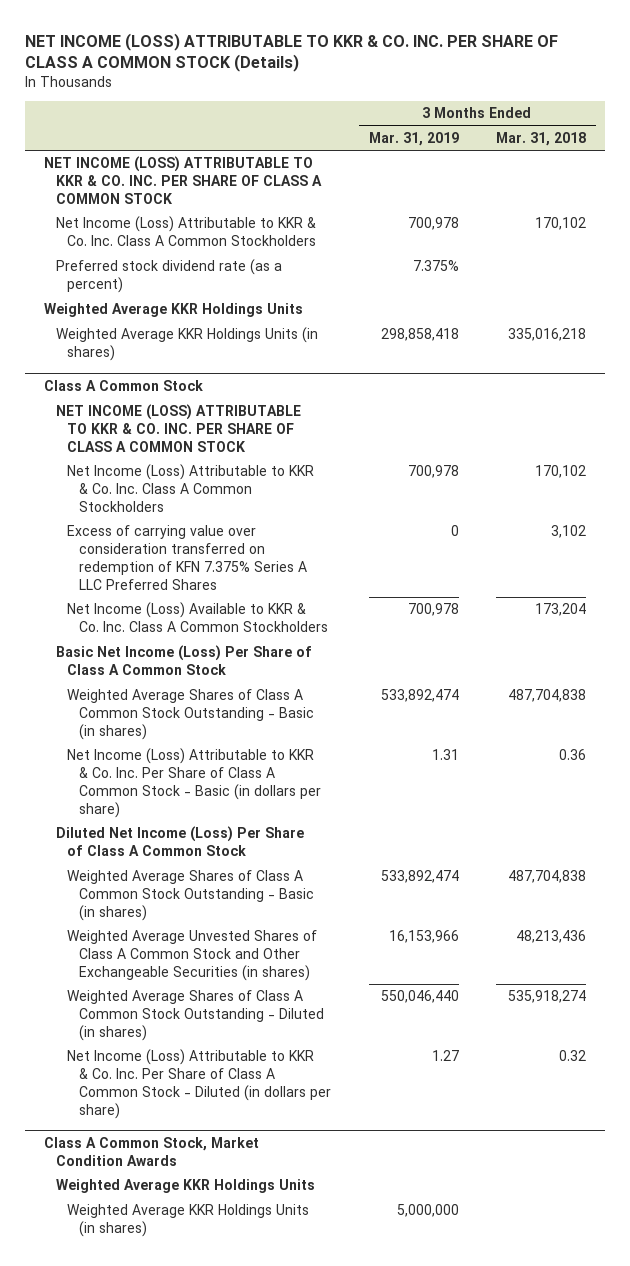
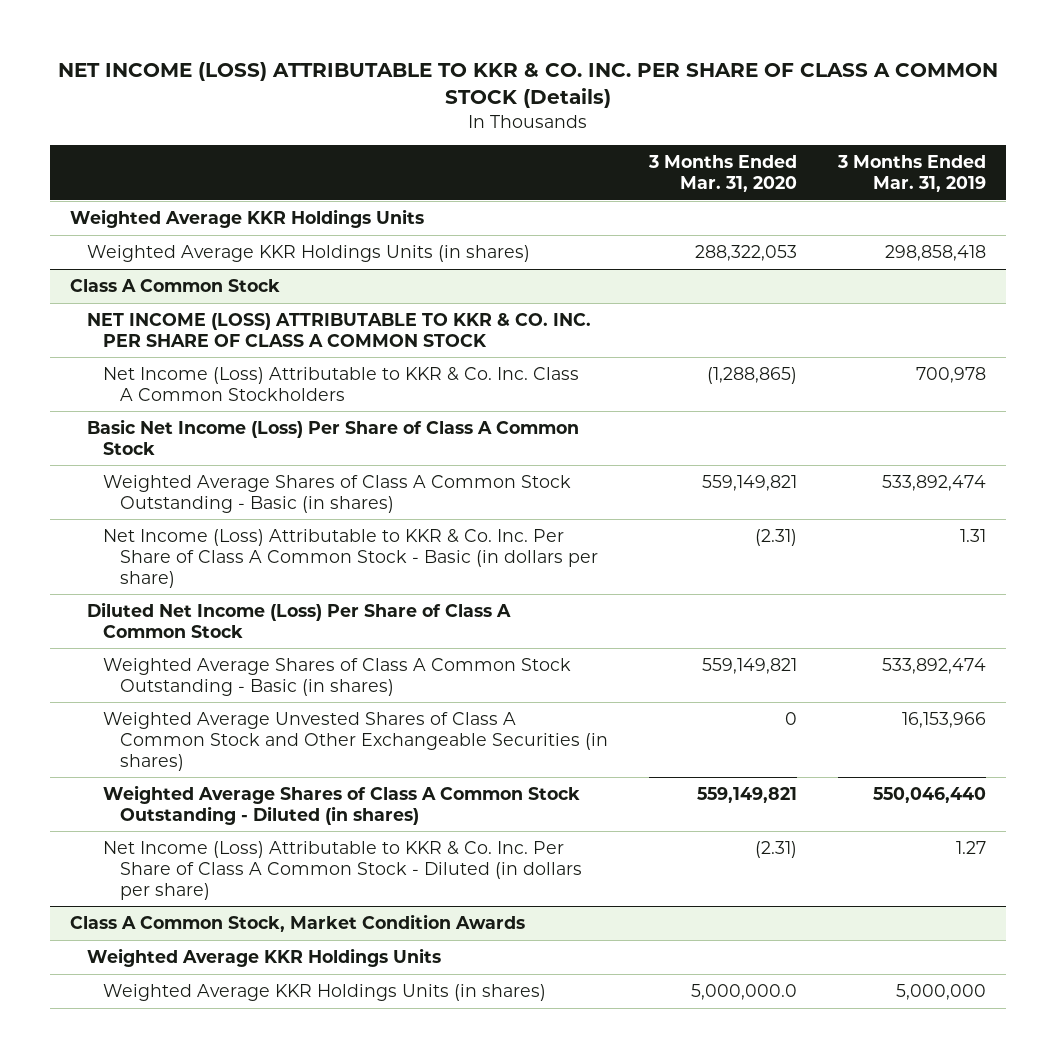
- | 3 Months Ended Mar. 31, 2019 | 3 Months Ended Mar. 31, 2018
+ | 3 Months Ended Mar. 31, 2020 | 3 Months Ended Mar. 31, 2019
- NET INCOME (LOSS) ATTRIBUTABLE TO KKR & CO. INC. PER SHARE OF CLASS A COMMON STOCK
- Net Income (Loss) Attributable to KKR & Co. Inc. Class A Common Stockholders | 700,978 | 170,102
- Preferred stock dividend rate (as a percent) | 7.375% |
@ Class A Common Stock
- Excess of carrying value over consideration transferred on redemption of KFN 7.375% Series A LLC Preferred Shares | 0 | 3,102
- Net Income (Loss) Available to KKR & Co. Inc. Class A Common Stockholders | 700,978 | 173,204

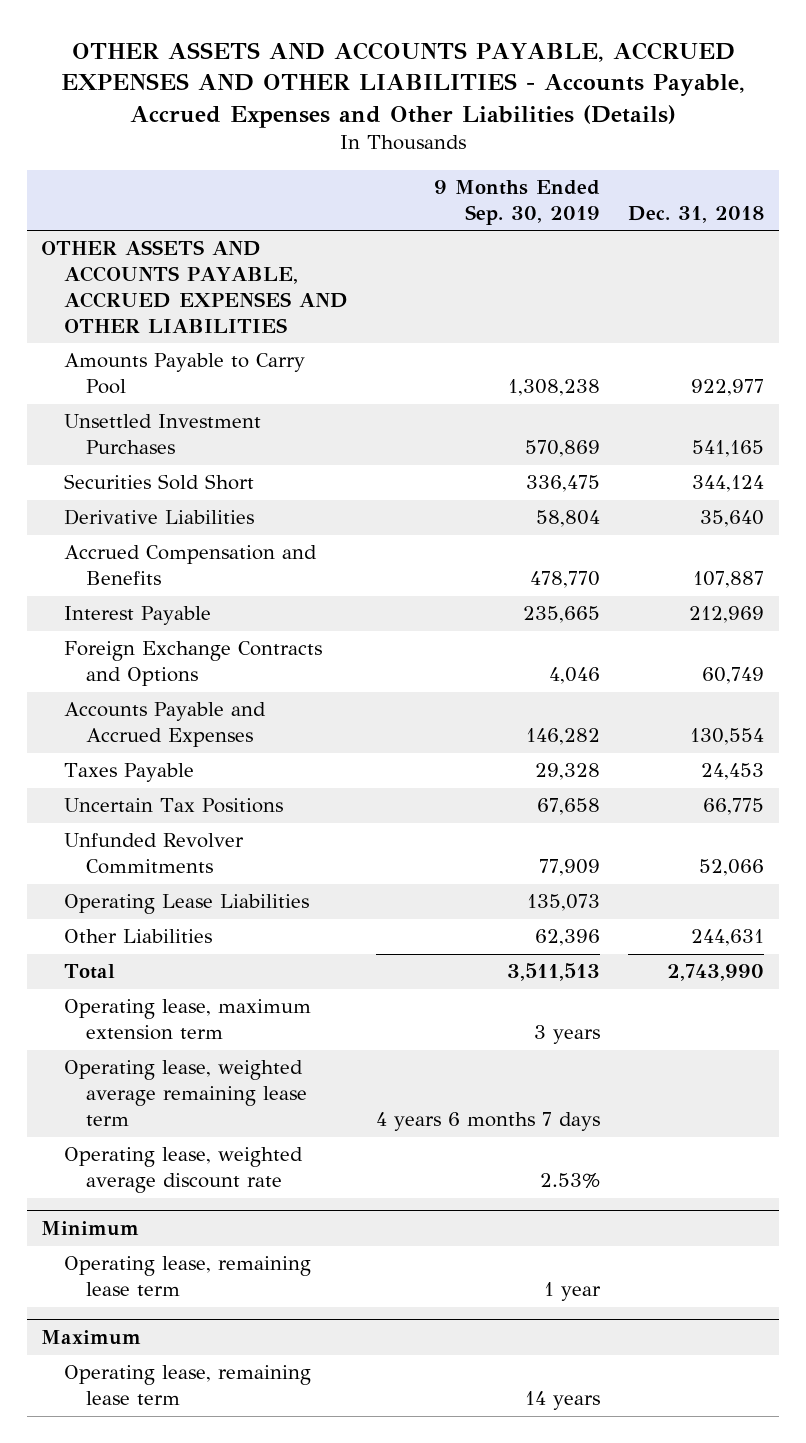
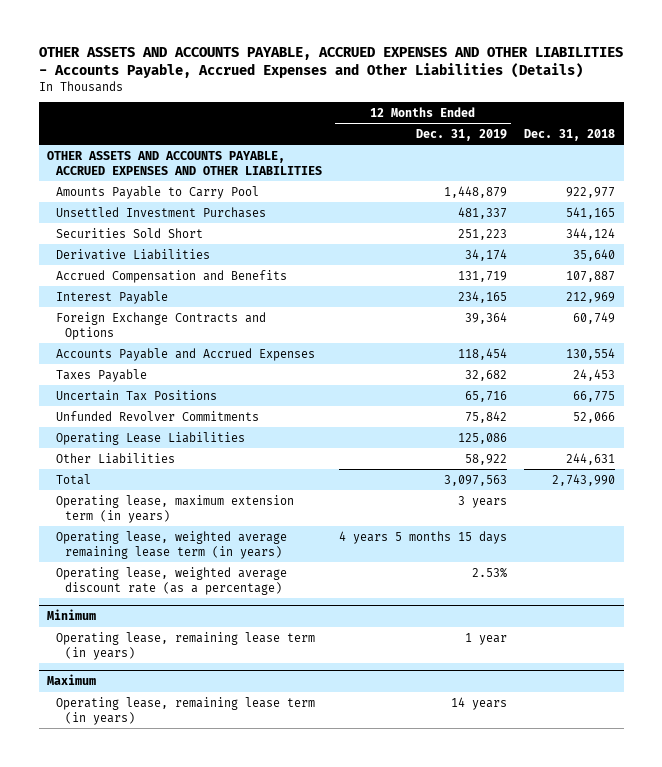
- | 9 Months Ended Sep. 30, 2019 | Dec. 31, 2018
+ | 12 Months Ended Dec. 31, 2019 | Dec. 31, 2018
- Operating lease, maximum extension term | 3 years |
- Operating lease, weighted average remaining lease term | 4 years 6 months 7 days |
- Operating lease, weighted average discount rate | 2.53% |
+ Operating lease, maximum extension term (in years) | 3 years |
+ Operating lease, weighted average remaining lease term (in years) | 4 years 5 months 15 days |
+ Operating lease, weighted average discount rate (as a percentage) | 2.53% |
@ Minimum
- Operating lease, remaining lease term | 1 year |
+ Operating lease, remaining lease term (in years) | 1 year |
@ Maximum
- Operating lease, remaining lease term | 14 years |
+ Operating lease, remaining lease term (in years) | 14 years |

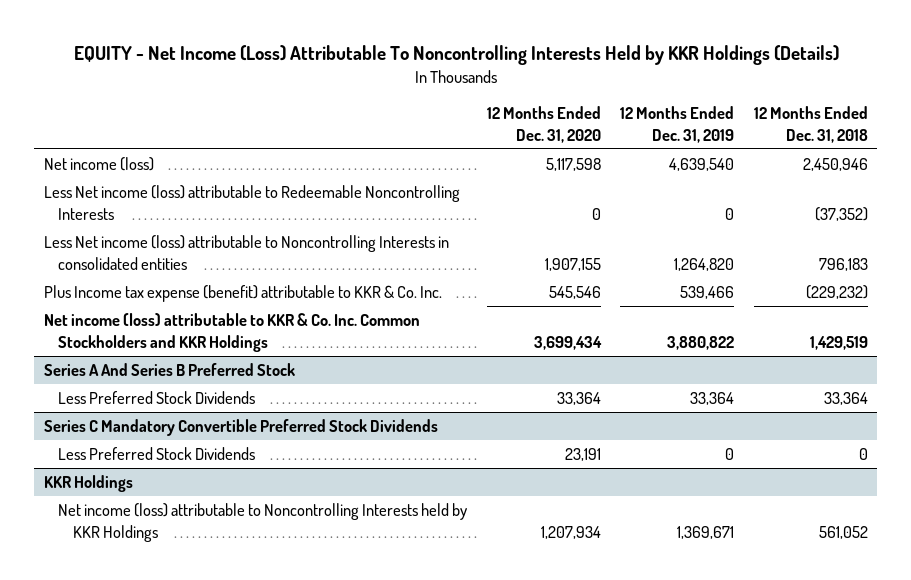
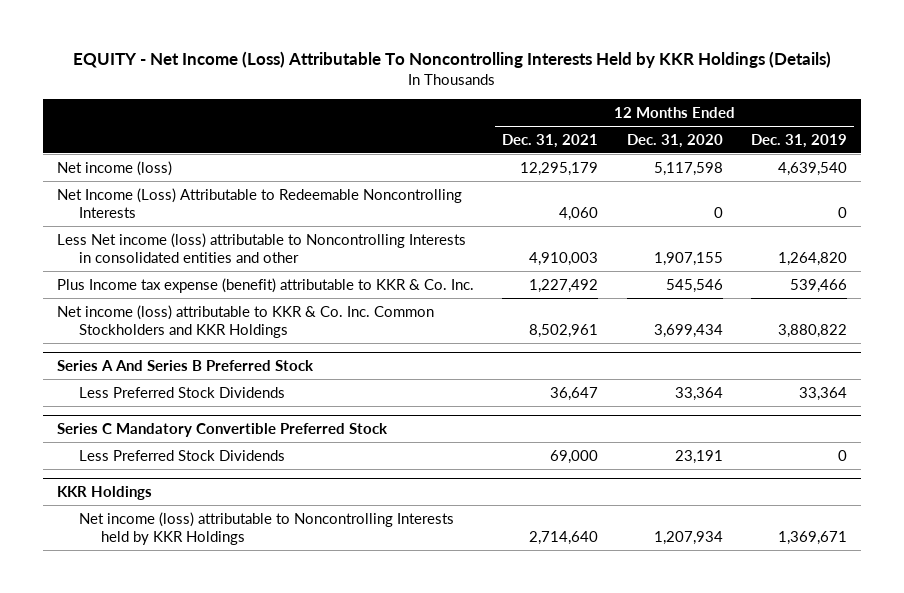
- | 12 Months Ended Dec. 31, 2020 | 12 Months Ended Dec. 31, 2019 | 12 Months Ended Dec. 31, 2018
+ | 12 Months Ended Dec. 31, 2021 | 12 Months Ended Dec. 31, 2020 | 12 Months Ended Dec. 31, 2019
- Less Net income (loss) attributable to Redeemable Noncontrolling Interests | 0 | 0 | (37,352)
- Less Net income (loss) attributable to Noncontrolling Interests in consolidated entities | 1,907,155 | 1,264,820 | 796,183
+ Net Income (Loss) Attributable to Redeemable Noncontrolling Interests | 4,060 | 0 | 0
+ Less Net income (loss) attributable to Noncontrolling Interests in consolidated entities and other | 4,910,003 | 1,907,155 | 1,264,820
- Series C Mandatory Convertible Preferred Stock Dividends
+ Series C Mandatory Convertible Preferred Stock

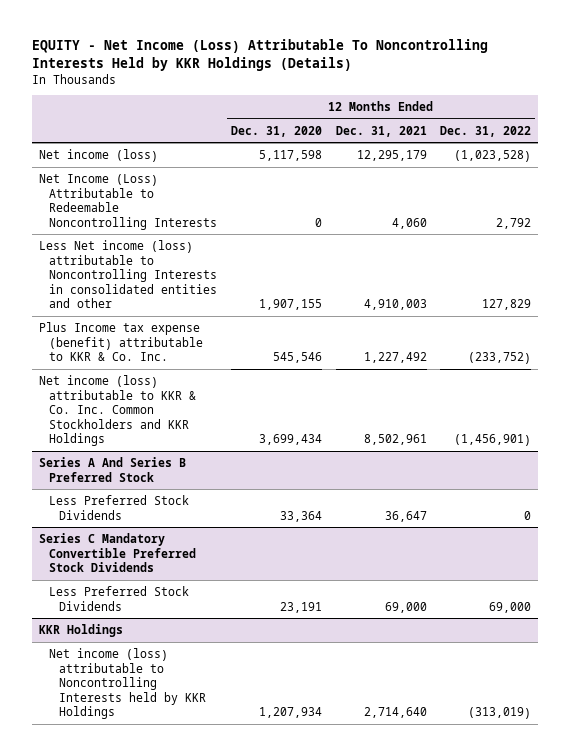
- | 12 Months Ended Dec. 31, 2021 | 12 Months Ended Dec. 31, 2020 | 12 Months Ended Dec. 31, 2019
+ | 12 Months Ended Dec. 31, 2020 | 12 Months Ended Dec. 31, 2021 | 12 Months Ended Dec. 31, 2022
- Series C Mandatory Convertible Preferred Stock
+ Series C Mandatory Convertible Preferred Stock Dividends

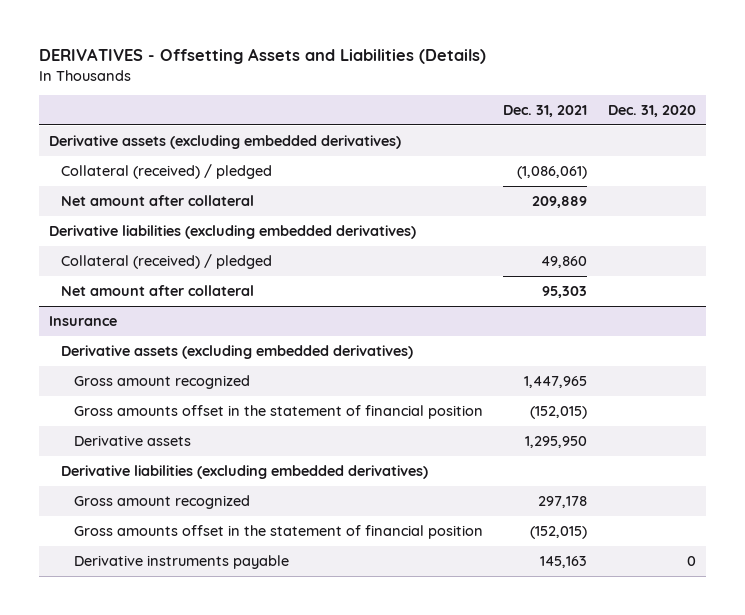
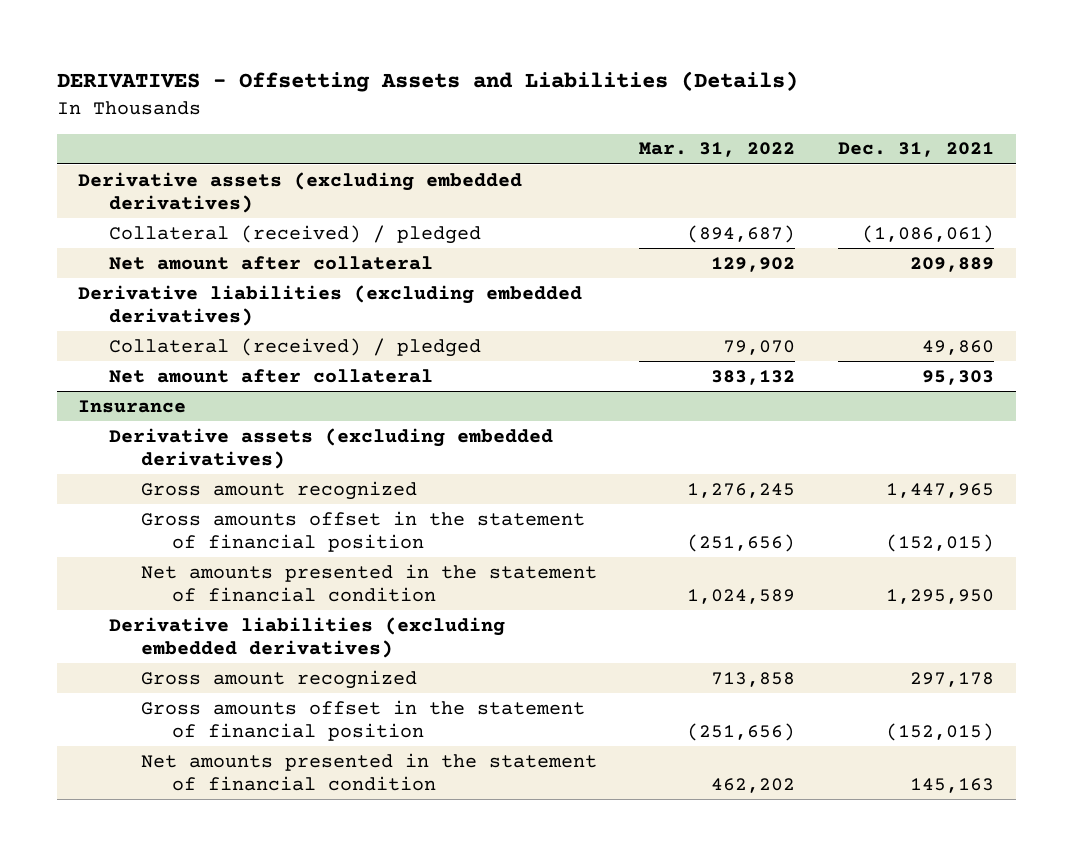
- | Dec. 31, 2021 | Dec. 31, 2020
+ | Mar. 31, 2022 | Dec. 31, 2021
@ Insurance
- Derivative assets | 1,295,950 |
+ Net amounts presented in the statement of financial condition | 1,024,589 | 1,295,950
- Derivative instruments payable | 145,163 | 0
+ Net amounts presented in the statement of financial condition | 462,202 | 145,163

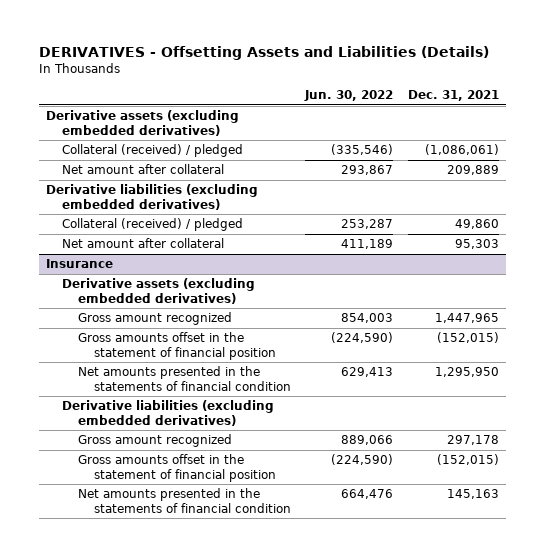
- | Mar. 31, 2022 | Dec. 31, 2021
+ | Jun. 30, 2022 | Dec. 31, 2021
@ Insurance
- Net amounts presented in the statement of financial condition | 1,024,589 | 1,295,950
+ Net amounts presented in the statements of financial condition | 629,413 | 1,295,950
- Net amounts presented in the statement of financial condition | 462,202 | 145,163
+ Net amounts presented in the statements of financial condition | 664,476 | 145,163

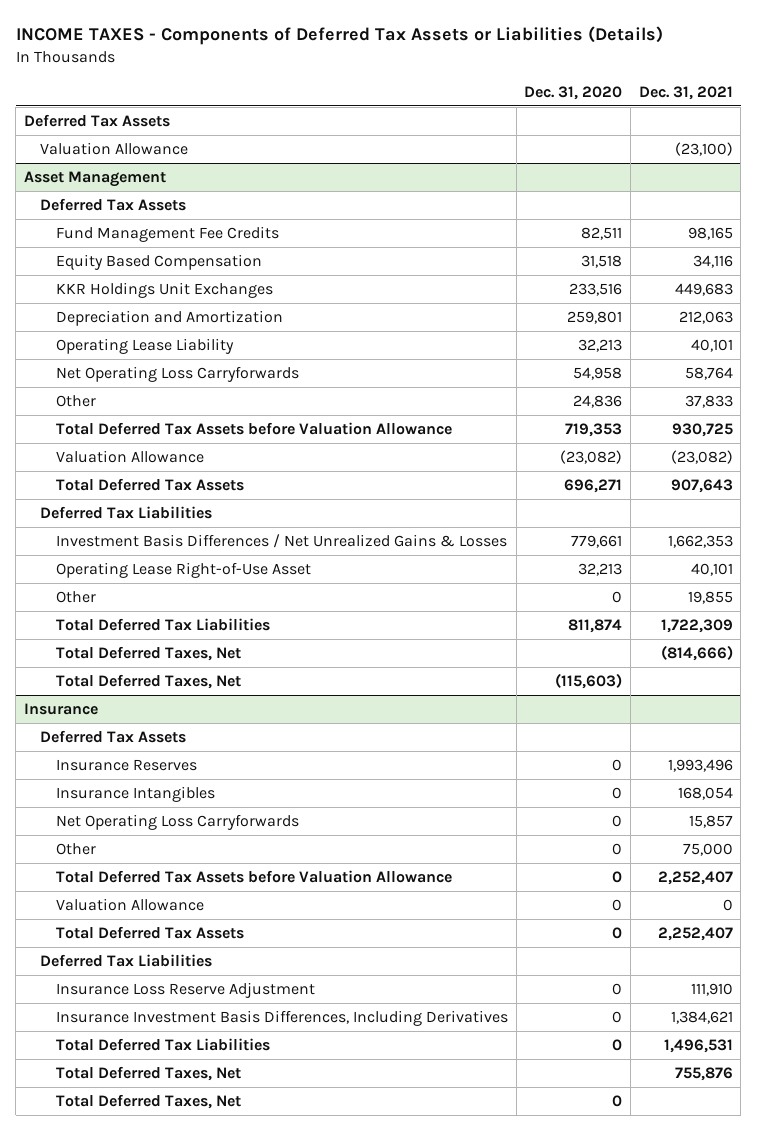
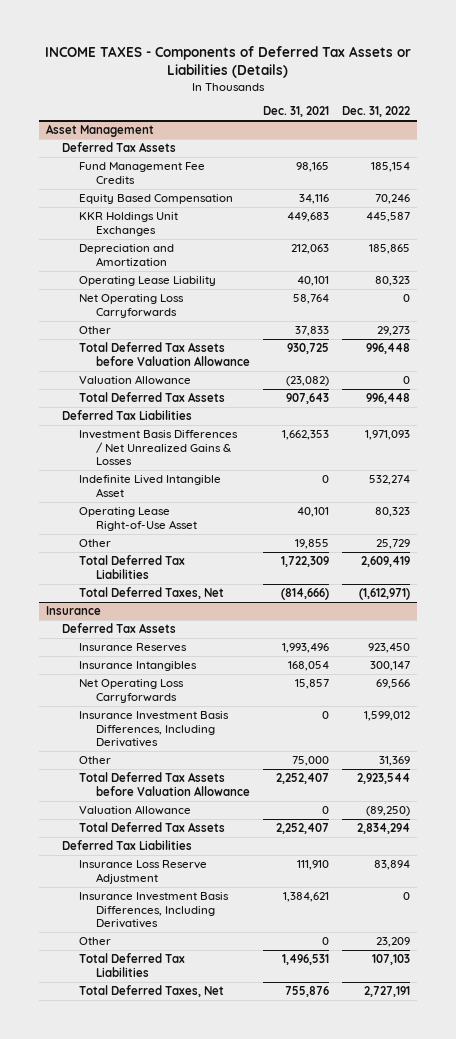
- | Dec. 31, 2020 | Dec. 31, 2021
+ | Dec. 31, 2021 | Dec. 31, 2022
- Deferred Tax Assets
- Valuation Allowance | | (23,100)
@ Asset Management
+ Indefinite Lived Intangible Asset | 0 | 532,274
- Total Deferred Taxes, Net | (115,603) |
@ Insurance
+ Insurance Investment Basis Differences, Including Derivatives | 0 | 1,599,012
+ Other | 0 | 23,209
- Total Deferred Taxes, Net | 0 |

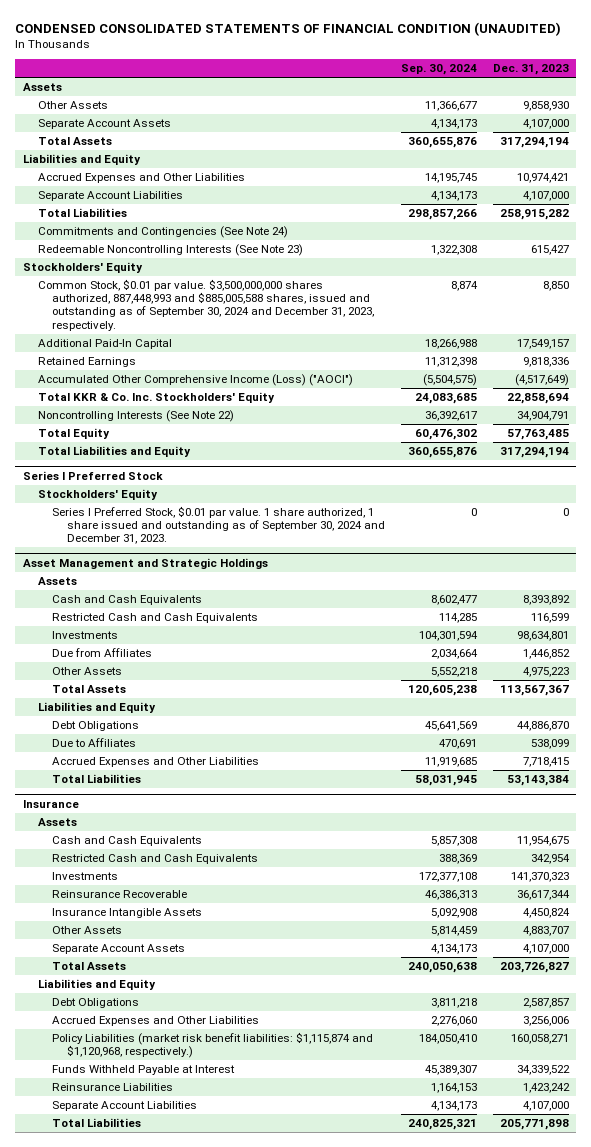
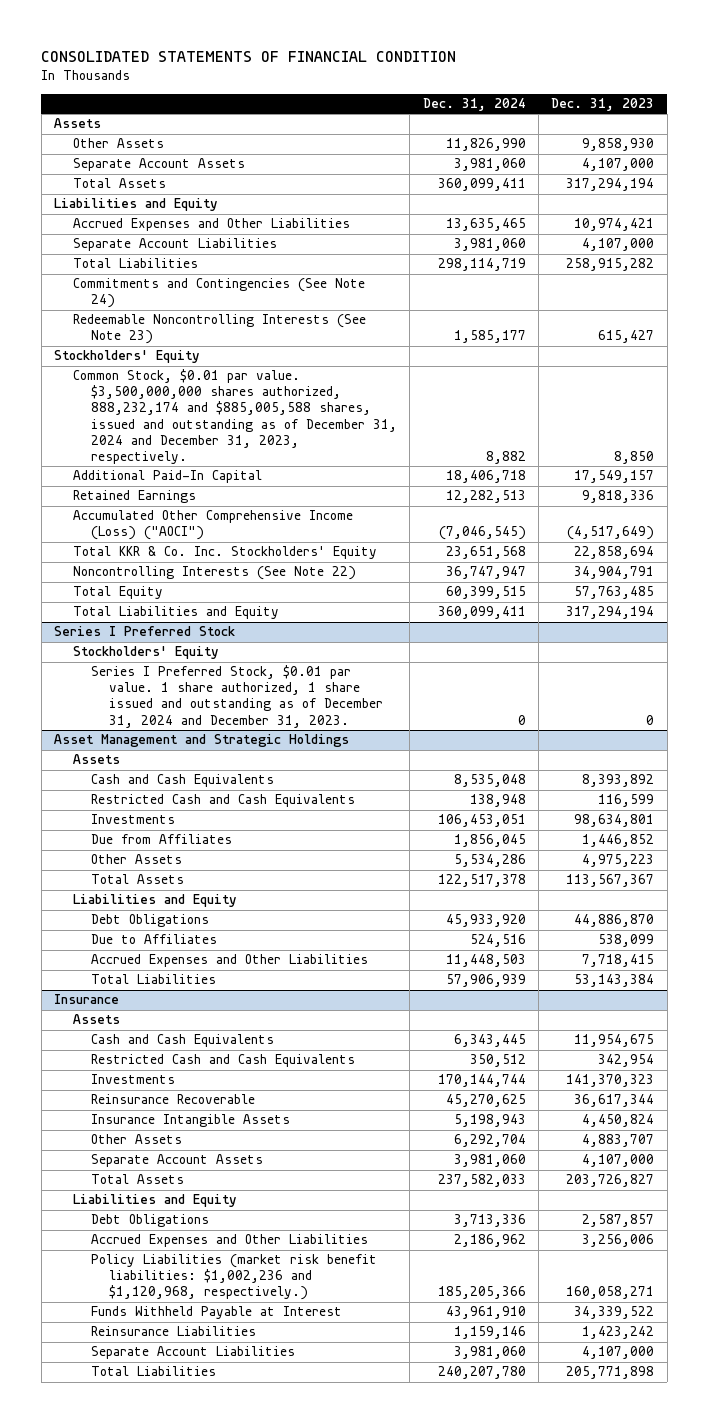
- CONDENSED CONSOLIDATED STATEMENTS OF FINANCIAL CONDITION (UNAUDITED)
+ CONSOLIDATED STATEMENTS OF FINANCIAL CONDITION
- | Sep. 30, 2024 | Dec. 31, 2023
+ | Dec. 31, 2024 | Dec. 31, 2023
- Common Stock, $0.01 par value. $3,500,000,000 shares authorized, 887,448,993 and $885,005,588 shares, issued and outstanding as of September 30, 2024 and December 31, 2023, respectively. | 8,874 | 8,850
+ Common Stock, $0.01 par value. $3,500,000,000 shares authorized, 888,232,174 and $885,005,588 shares, issued and outstanding as of December 31, 2024 and December 31, 2023, respectively. | 8,882 | 8,850
@ Series I Preferred Stock
- Series I Preferred Stock, $0.01 par value. 1 share authorized, 1 share issued and outstanding as of September 30, 2024 and December 31, 2023. | 0 | 0
+ Series I Preferred Stock, $0.01 par value. 1 share authorized, 1 share issued and outstanding as of December 31, 2024 and December 31, 2023. | 0 | 0
@ Insurance
- Policy Liabilities (market risk benefit liabilities: $1,115,874 and $1,120,968, respectively.) | 184,050,410 | 160,058,271
+ Policy Liabilities (market risk benefit liabilities: $1,002,236 and $1,120,968, respectively.) | 185,205,366 | 160,058,271

